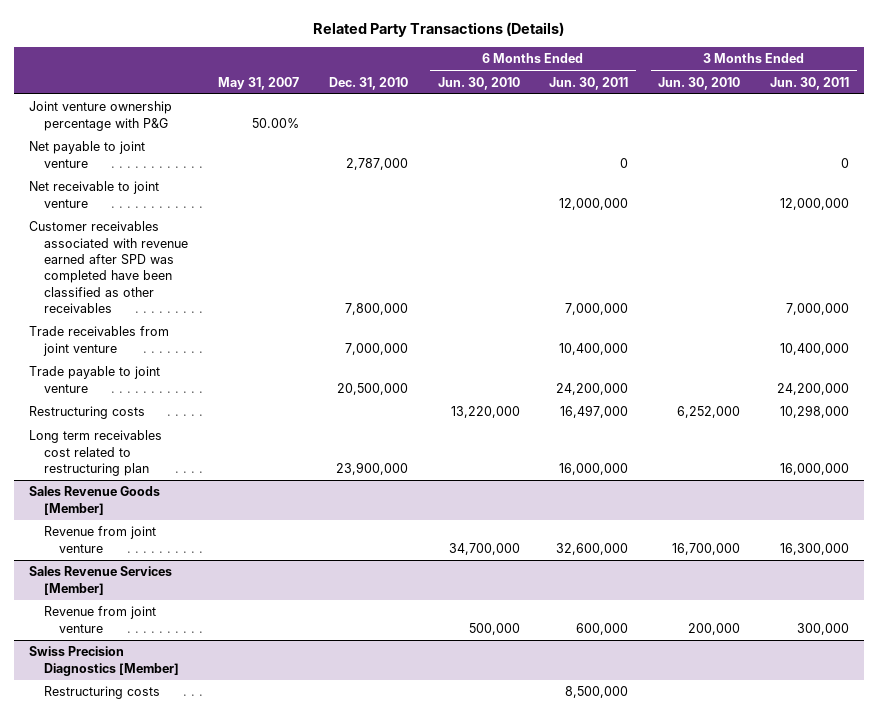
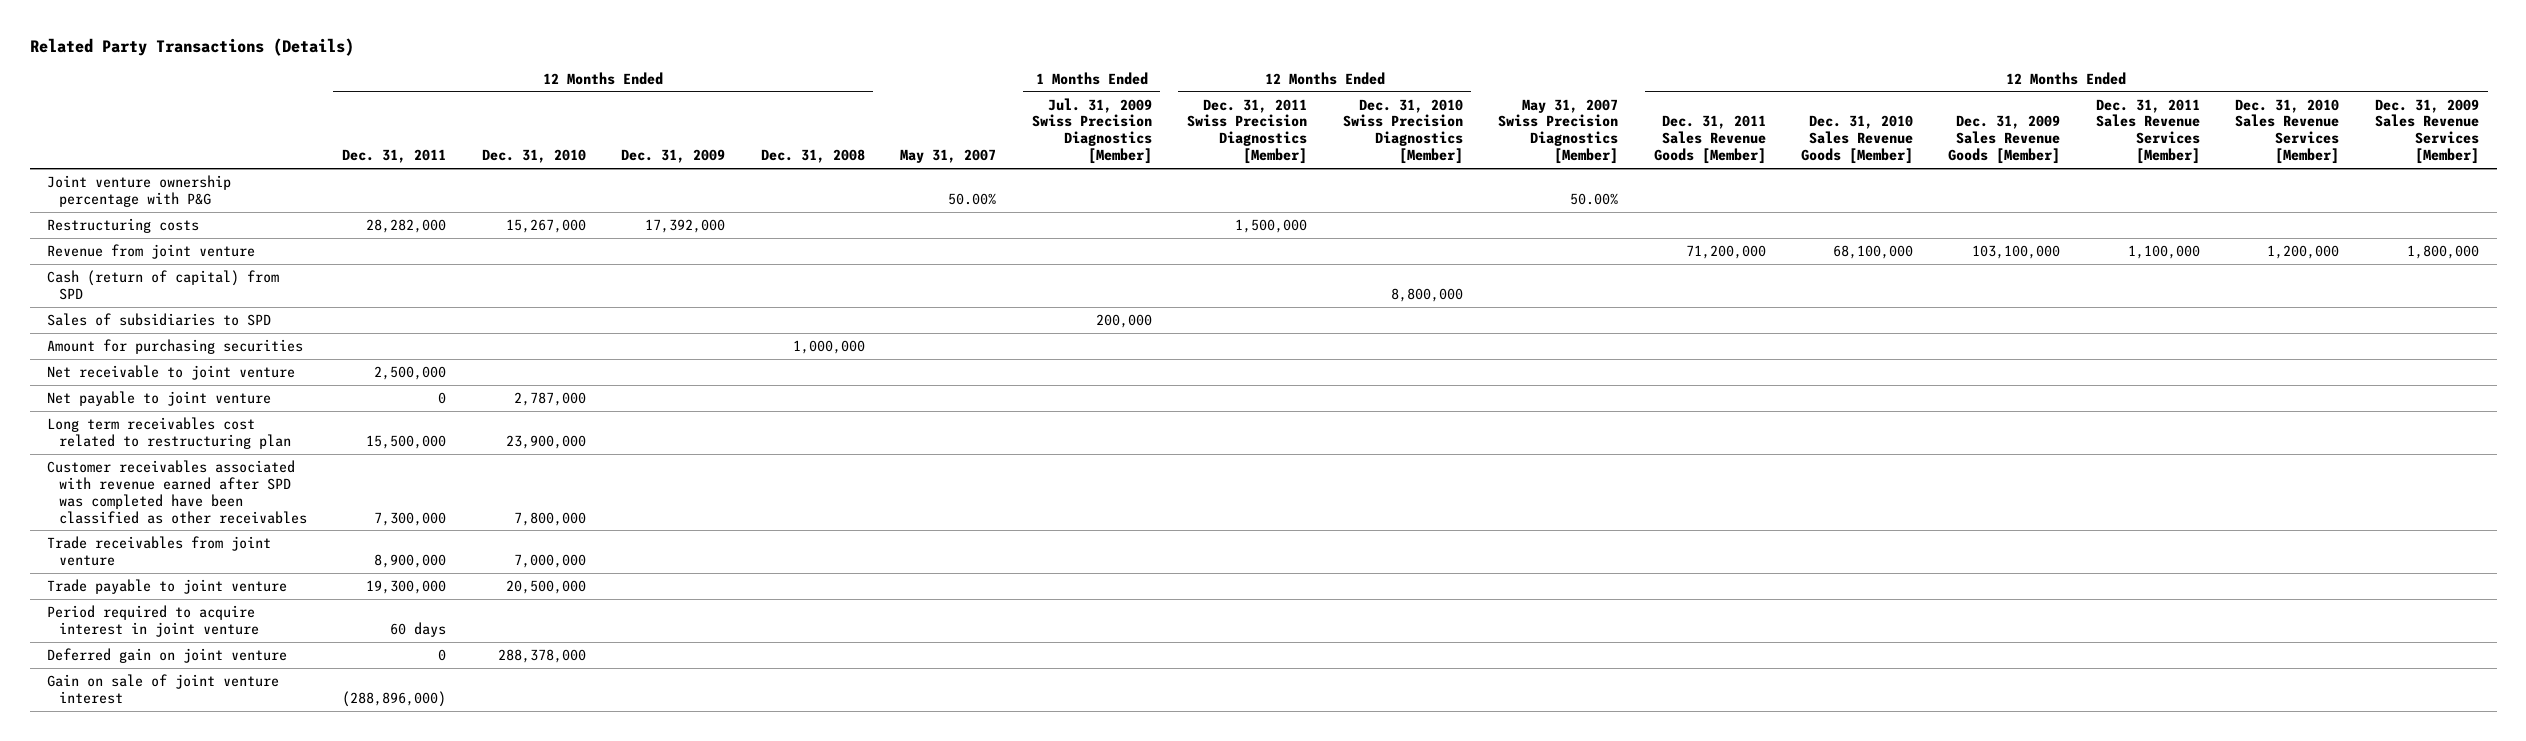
- | May 31, 2007 | Dec. 31, 2010 | 6 Months Ended Jun. 30, 2010 | 6 Months Ended Jun. 30, 2011 | 3 Months Ended Jun. 30, 2010 | 3 Months Ended Jun. 30, 2011
+ | 12 Months Ended Dec. 31, 2011 | 12 Months Ended Dec. 31, 2010 | 12 Months Ended Dec. 31, 2009 | 12 Months Ended Dec. 31, 2008 | May 31, 2007 | 1 Months Ended Jul. 31, 2009 Swiss Precision Diagnostics [Member] | 12 Months Ended Dec. 31, 2011 Swiss Precision Diagnostics [Member] | 12 Months Ended Dec. 31, 2010 Swiss Precision Diagnostics [Member] | May 31, 2007 Swiss Precision Diagnostics [Member] | 12 Months Ended Dec. 31, 2011 Sales Revenue Goods [Member] | 12 Months Ended Dec. 31, 2010 Sales Revenue Goods [Member] | 12 Months Ended Dec. 31, 2009 Sales Revenue Goods [Member] | 12 Months Ended Dec. 31, 2011 Sales Revenue Services [Member] | 12 Months Ended Dec. 31, 2010 Sales Revenue Services [Member] | 12 Months Ended Dec. 31, 2009 Sales Revenue Services [Member]
moved up: Restructuring costs | 28,282,000 | 15,267,000 | 17,392,000 | | | | 1,500,000 | | | | | | | |
+ Revenue from joint venture | | | | | | | | | | 71,200,000 | 68,100,000 | 103,100,000 | 1,100,000 | 1,200,000 | 1,800,000
+ Cash (return of capital) from SPD | | | | | | | | 8,800,000 | | | | | | |
+ Sales of subsidiaries to SPD | | | | | | 200,000 | | | | | | | | |
+ Amount for purchasing securities | | | | 1,000,000 | | | | | | | | | | |
moved down: Net payable to joint venture | 0 | 2,787,000 | | | | | | | | | | | | |
moved up: Long term receivables cost related to restructuring plan | 15,500,000 | 23,900,000 | | | | | | | | | | | | |
- Sales Revenue Goods [Member]
- Revenue from joint venture | | | 34,700,000 | 32,600,000 | 16,700,000 | 16,300,000
- Sales Revenue Services [Member]
- Revenue from joint venture | | | 500,000 | 600,000 | 200,000 | 300,000
- Swiss Precision Diagnostics [Member]
- Restructuring costs | | | | 8,500,000 | |
+ Period required to acquire interest in joint venture | 60 days | | | | | | | | | | | | | |
+ Deferred gain on joint venture | 0 | 288,378,000 | | | | | | | | | | | | |
+ Gain on sale of joint venture interest | (288,896,000) | | | | | | | | | | | | | |

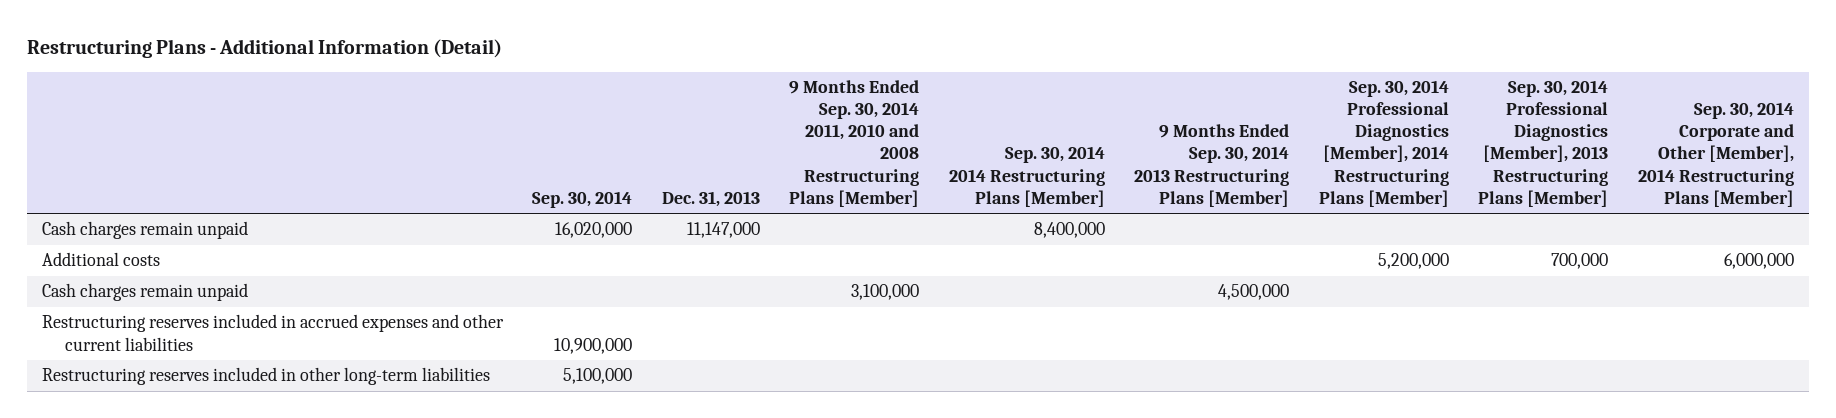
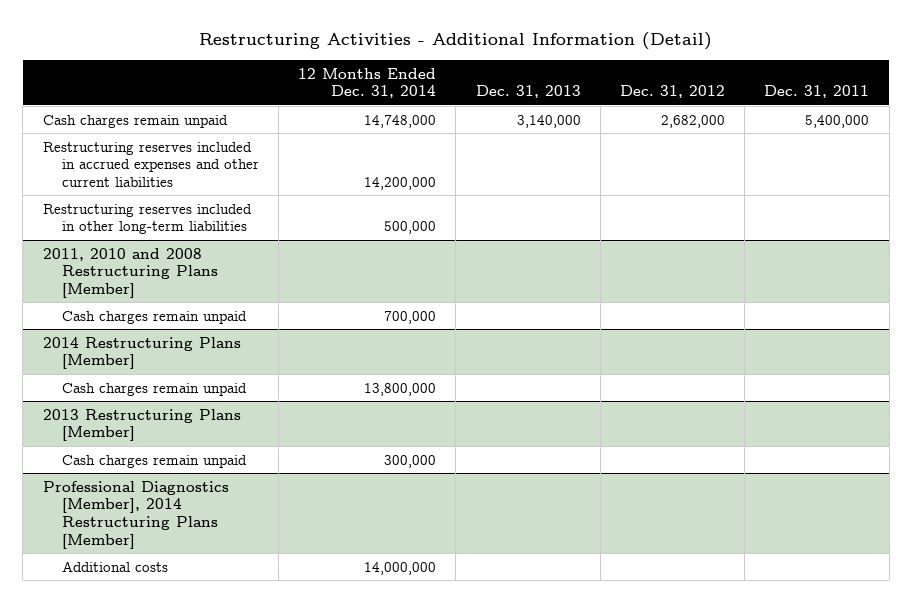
- Restructuring Plans - Additional Information (Detail)
+ Restructuring Activities - Additional Information (Detail)
- | Sep. 30, 2014 | Dec. 31, 2013 | 9 Months Ended Sep. 30, 2014 2011, 2010 and 2008 Restructuring Plans [Member] | Sep. 30, 2014 2014 Restructuring Plans [Member] | 9 Months Ended Sep. 30, 2014 2013 Restructuring Plans [Member] | Sep. 30, 2014 Professional Diagnostics [Member], 2014 Restructuring Plans [Member] | Sep. 30, 2014 Professional Diagnostics [Member], 2013 Restructuring Plans [Member] | Sep. 30, 2014 Corporate and Other [Member], 2014 Restructuring Plans [Member]
+ | 12 Months Ended Dec. 31, 2014 | Dec. 31, 2013 | Dec. 31, 2012 | Dec. 31, 2011
- Cash charges remain unpaid | 16,020,000 | 11,147,000 | | 8,400,000 | | | |
- Additional costs | | | | | | 5,200,000 | 700,000 | 6,000,000
- Cash charges remain unpaid | | | 3,100,000 | | 4,500,000 | | |
+ Cash charges remain unpaid | 14,748,000 | 3,140,000 | 2,682,000 | 5,400,000
+ 2011, 2010 and 2008 Restructuring Plans [Member]
+ Cash charges remain unpaid | 700,000 | | |
+ 2014 Restructuring Plans [Member]
+ Cash charges remain unpaid | 13,800,000 | | |
+ 2013 Restructuring Plans [Member]
+ Cash charges remain unpaid | 300,000 | | |
+ Professional Diagnostics [Member], 2014 Restructuring Plans [Member]
+ Additional costs | 14,000,000 | | |

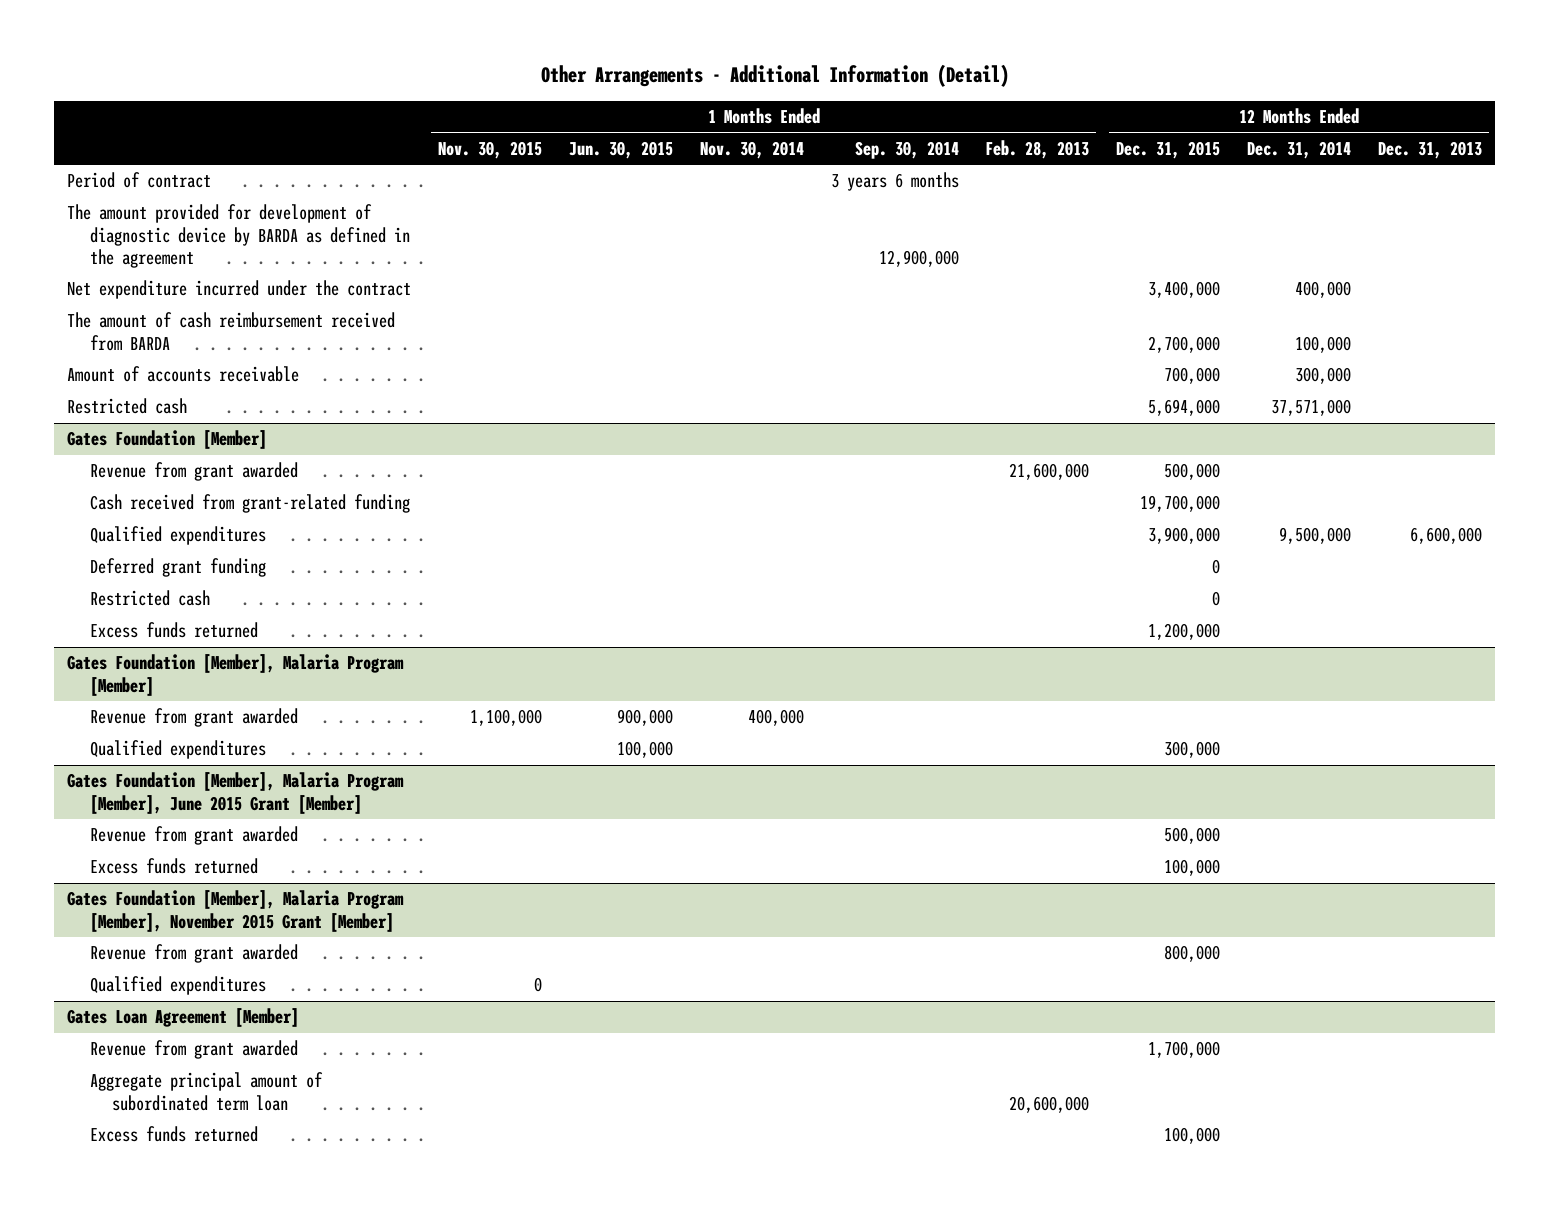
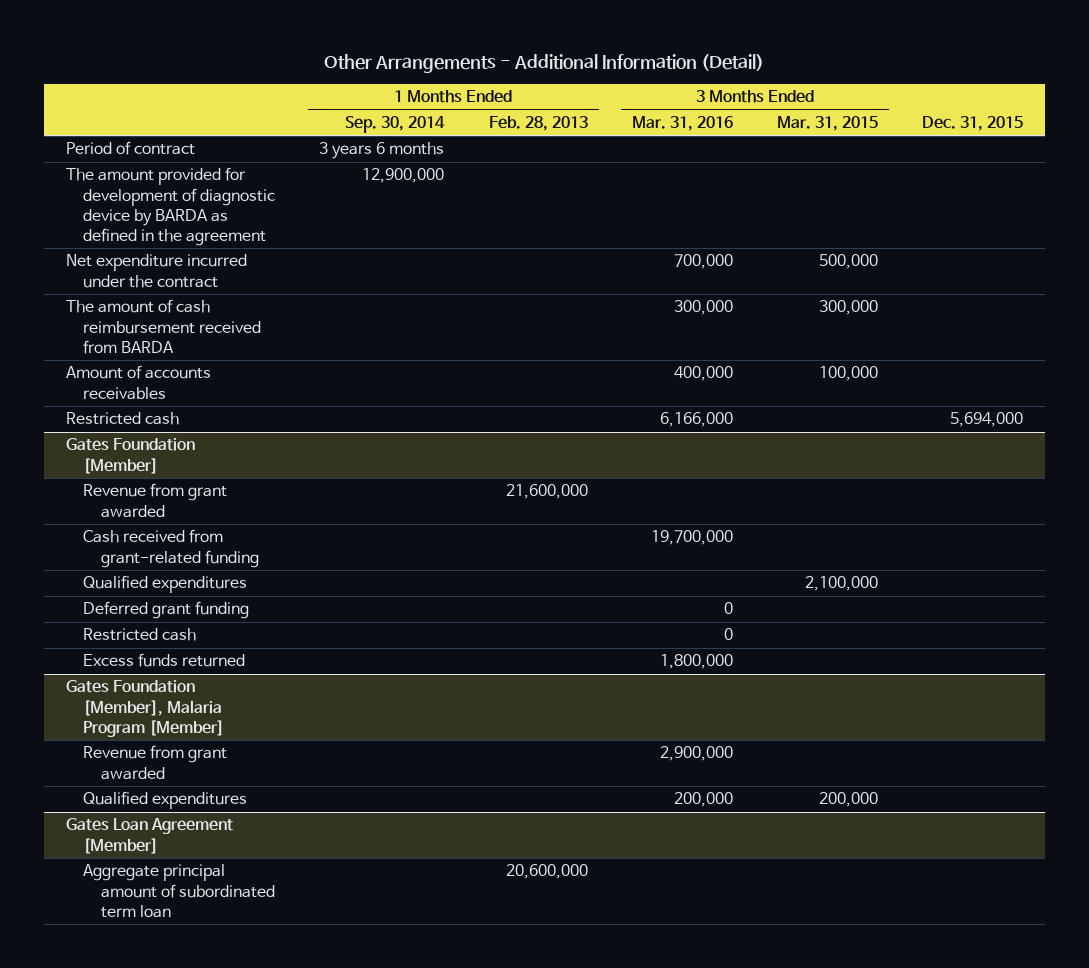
- | 1 Months Ended Nov. 30, 2015 | 1 Months Ended Jun. 30, 2015 | 1 Months Ended Nov. 30, 2014 | 1 Months Ended Sep. 30, 2014 | 1 Months Ended Feb. 28, 2013 | 12 Months Ended Dec. 31, 2015 | 12 Months Ended Dec. 31, 2014 | 12 Months Ended Dec. 31, 2013
+ | 1 Months Ended Sep. 30, 2014 | 1 Months Ended Feb. 28, 2013 | 3 Months Ended Mar. 31, 2016 | 3 Months Ended Mar. 31, 2015 | Dec. 31, 2015
- Amount of accounts receivable | | | | | | 700,000 | 300,000 |
+ Amount of accounts receivables | | | 400,000 | 100,000 |
- Gates Foundation [Member], Malaria Program [Member], June 2015 Grant [Member]
- Revenue from grant awarded | | | | | | 500,000 | |
- Excess funds returned | | | | | | 100,000 | |
- Gates Foundation [Member], Malaria Program [Member], November 2015 Grant [Member]
- Revenue from grant awarded | | | | | | 800,000 | |
- Qualified expenditures | 0 | | | | | | |
@ Gates Loan Agreement [Member]
- Revenue from grant awarded | | | | | | 1,700,000 | |
- Excess funds returned | | | | | | 100,000 | |

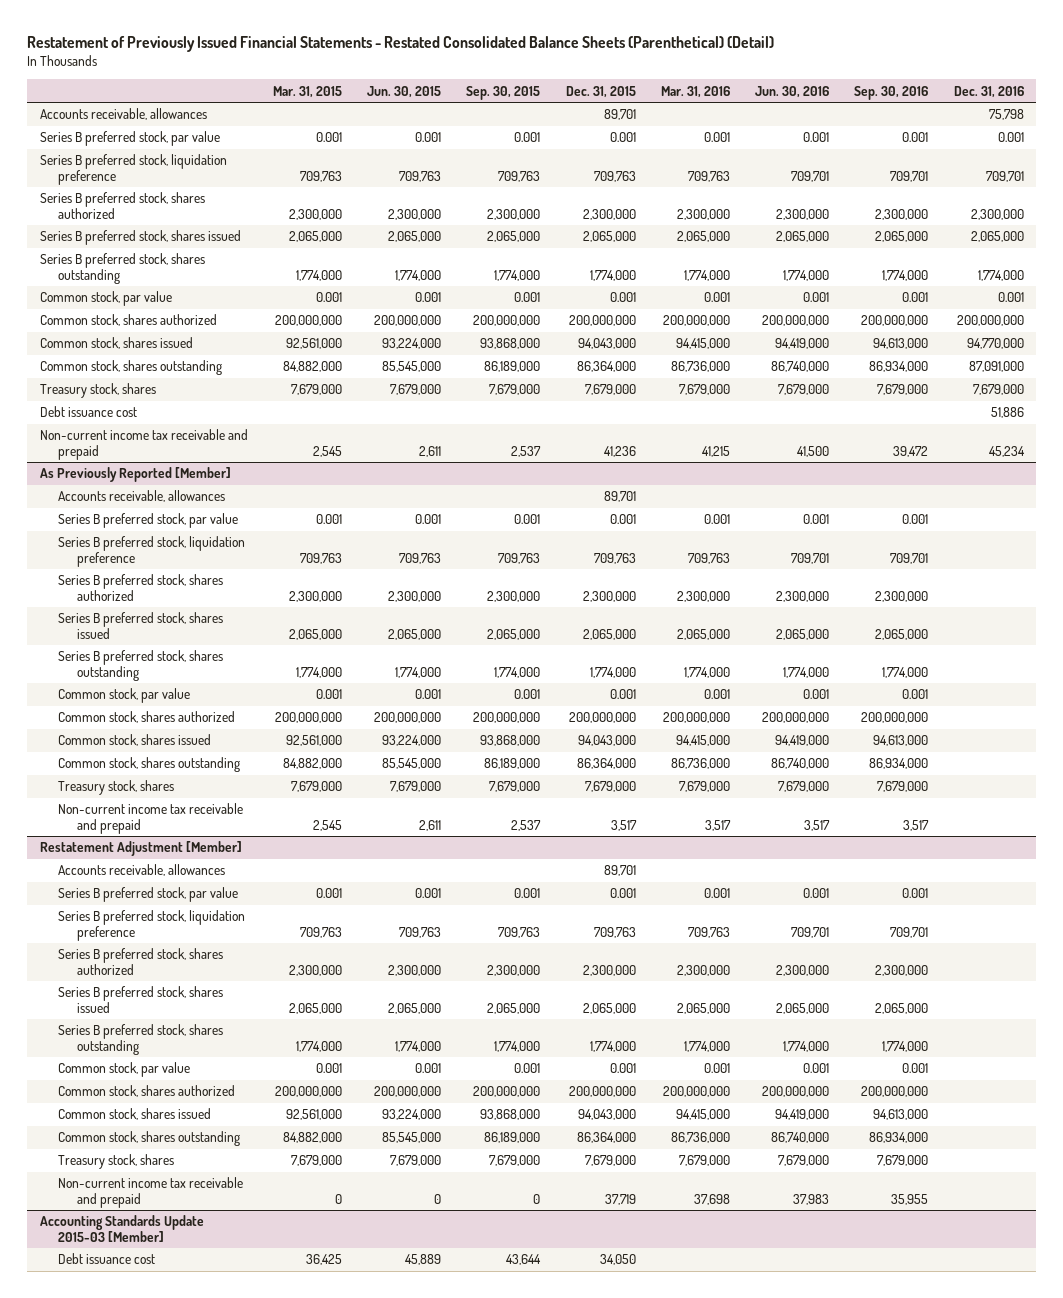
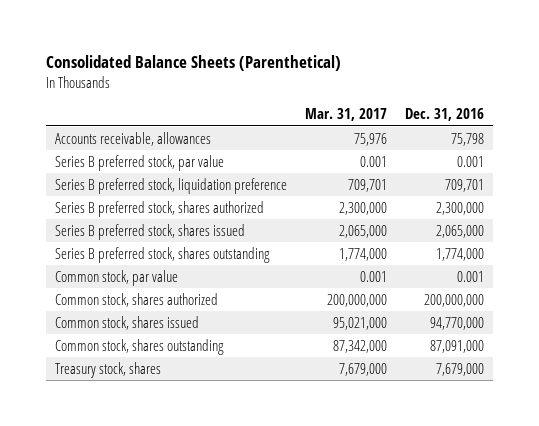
- Restatement of Previously Issued Financial Statements - Restated Consolidated Balance Sheets (Parenthetical) (Detail)
+ Consolidated Balance Sheets (Parenthetical)
- | Mar. 31, 2015 | Jun. 30, 2015 | Sep. 30, 2015 | Dec. 31, 2015 | Mar. 31, 2016 | Jun. 30, 2016 | Sep. 30, 2016 | Dec. 31, 2016
+ | Mar. 31, 2017 | Dec. 31, 2016
- Debt issuance cost | | | | | | | | 51,886
- Non-current income tax receivable and prepaid | 2,545 | 2,611 | 2,537 | 41,236 | 41,215 | 41,500 | 39,472 | 45,234
- As Previously Reported [Member]
- Accounts receivable, allowances | | | | 89,701 | | | |
- Series B preferred stock, par value | 0.001 | 0.001 | 0.001 | 0.001 | 0.001 | 0.001 | 0.001 |
- Series B preferred stock, liquidation preference | 709,763 | 709,763 | 709,763 | 709,763 | 709,763 | 709,701 | 709,701 |
- Series B preferred stock, shares authorized | 2,300,000 | 2,300,000 | 2,300,000 | 2,300,000 | 2,300,000 | 2,300,000 | 2,300,000 |
- Series B preferred stock, shares issued | 2,065,000 | 2,065,000 | 2,065,000 | 2,065,000 | 2,065,000 | 2,065,000 | 2,065,000 |
- Series B preferred stock, shares outstanding | 1,774,000 | 1,774,000 | 1,774,000 | 1,774,000 | 1,774,000 | 1,774,000 | 1,774,000 |
- Common stock, par value | 0.001 | 0.001 | 0.001 | 0.001 | 0.001 | 0.001 | 0.001 |
- Common stock, shares authorized | 200,000,000 | 200,000,000 | 200,000,000 | 200,000,000 | 200,000,000 | 200,000,000 | 200,000,000 |
- Common stock, shares issued | 92,561,000 | 93,224,000 | 93,868,000 | 94,043,000 | 94,415,000 | 94,419,000 | 94,613,000 |
- Common stock, shares outstanding | 84,882,000 | 85,545,000 | 86,189,000 | 86,364,000 | 86,736,000 | 86,740,000 | 86,934,000 |
- Treasury stock, shares | 7,679,000 | 7,679,000 | 7,679,000 | 7,679,000 | 7,679,000 | 7,679,000 | 7,679,000 |
- Non-current income tax receivable and prepaid | 2,545 | 2,611 | 2,537 | 3,517 | 3,517 | 3,517 | 3,517 |
- Restatement Adjustment [Member]
- Accounts receivable, allowances | | | | 89,701 | | | |
- Series B preferred stock, par value | 0.001 | 0.001 | 0.001 | 0.001 | 0.001 | 0.001 | 0.001 |
- Series B preferred stock, liquidation preference | 709,763 | 709,763 | 709,763 | 709,763 | 709,763 | 709,701 | 709,701 |
- Series B preferred stock, shares authorized | 2,300,000 | 2,300,000 | 2,300,000 | 2,300,000 | 2,300,000 | 2,300,000 | 2,300,000 |
- Series B preferred stock, shares issued | 2,065,000 | 2,065,000 | 2,065,000 | 2,065,000 | 2,065,000 | 2,065,000 | 2,065,000 |
- Series B preferred stock, shares outstanding | 1,774,000 | 1,774,000 | 1,774,000 | 1,774,000 | 1,774,000 | 1,774,000 | 1,774,000 |
- Common stock, par value | 0.001 | 0.001 | 0.001 | 0.001 | 0.001 | 0.001 | 0.001 |
- Common stock, shares authorized | 200,000,000 | 200,000,000 | 200,000,000 | 200,000,000 | 200,000,000 | 200,000,000 | 200,000,000 |
- Common stock, shares issued | 92,561,000 | 93,224,000 | 93,868,000 | 94,043,000 | 94,415,000 | 94,419,000 | 94,613,000 |
- Common stock, shares outstanding | 84,882,000 | 85,545,000 | 86,189,000 | 86,364,000 | 86,736,000 | 86,740,000 | 86,934,000 |
- Treasury stock, shares | 7,679,000 | 7,679,000 | 7,679,000 | 7,679,000 | 7,679,000 | 7,679,000 | 7,679,000 |
- Non-current income tax receivable and prepaid | 0 | 0 | 0 | 37,719 | 37,698 | 37,983 | 35,955 |
- Accounting Standards Update 2015-03 [Member]
- Debt issuance cost | 36,425 | 45,889 | 43,644 | 34,050 | | | |

